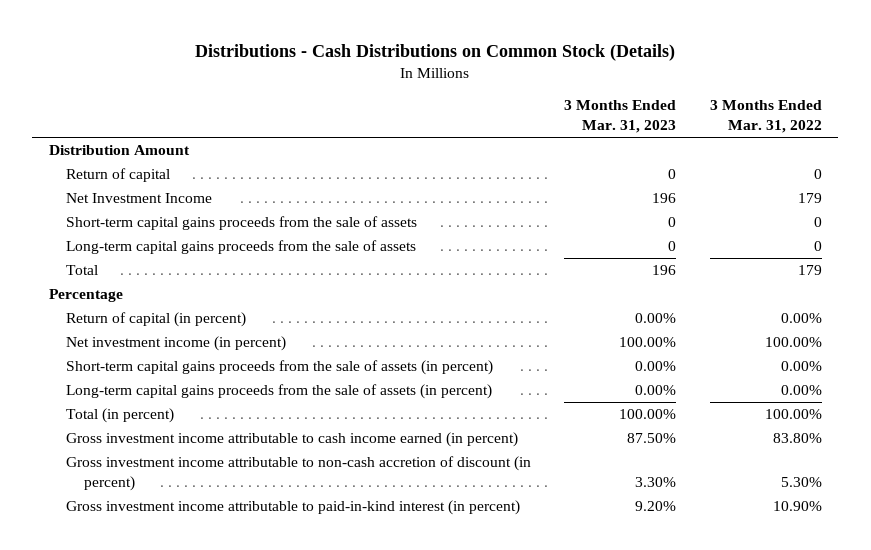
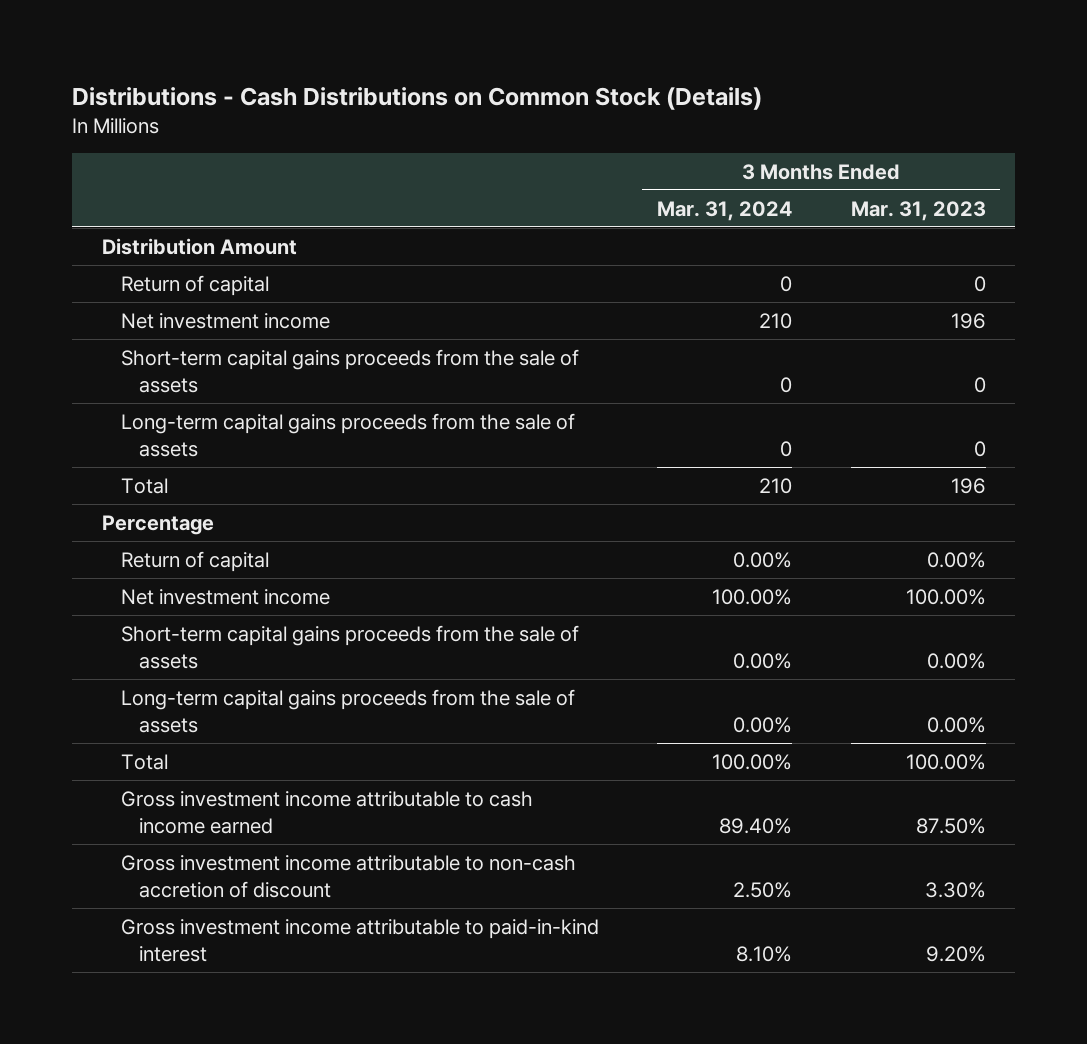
- | 3 Months Ended Mar. 31, 2023 | 3 Months Ended Mar. 31, 2022
+ | 3 Months Ended Mar. 31, 2024 | 3 Months Ended Mar. 31, 2023
- Net Investment Income | 196 | 179
+ Net investment income | 210 | 196
- Return of capital (in percent) | 0.00% | 0.00%
- Net investment income (in percent) | 100.00% | 100.00%
- Short-term capital gains proceeds from the sale of assets (in percent) | 0.00% | 0.00%
- Long-term capital gains proceeds from the sale of assets (in percent) | 0.00% | 0.00%
- Total (in percent) | 100.00% | 100.00%
- Gross investment income attributable to cash income earned (in percent) | 87.50% | 83.80%
- Gross investment income attributable to non-cash accretion of discount (in percent) | 3.30% | 5.30%
- Gross investment income attributable to paid-in-kind interest (in percent) | 9.20% | 10.90%
+ Return of capital | 0.00% | 0.00%
+ Net investment income | 100.00% | 100.00%
+ Short-term capital gains proceeds from the sale of assets | 0.00% | 0.00%
+ Long-term capital gains proceeds from the sale of assets | 0.00% | 0.00%
+ Total | 100.00% | 100.00%
+ Gross investment income attributable to cash income earned | 89.40% | 87.50%
+ Gross investment income attributable to non-cash accretion of discount | 2.50% | 3.30%
+ Gross investment income attributable to paid-in-kind interest | 8.10% | 9.20%

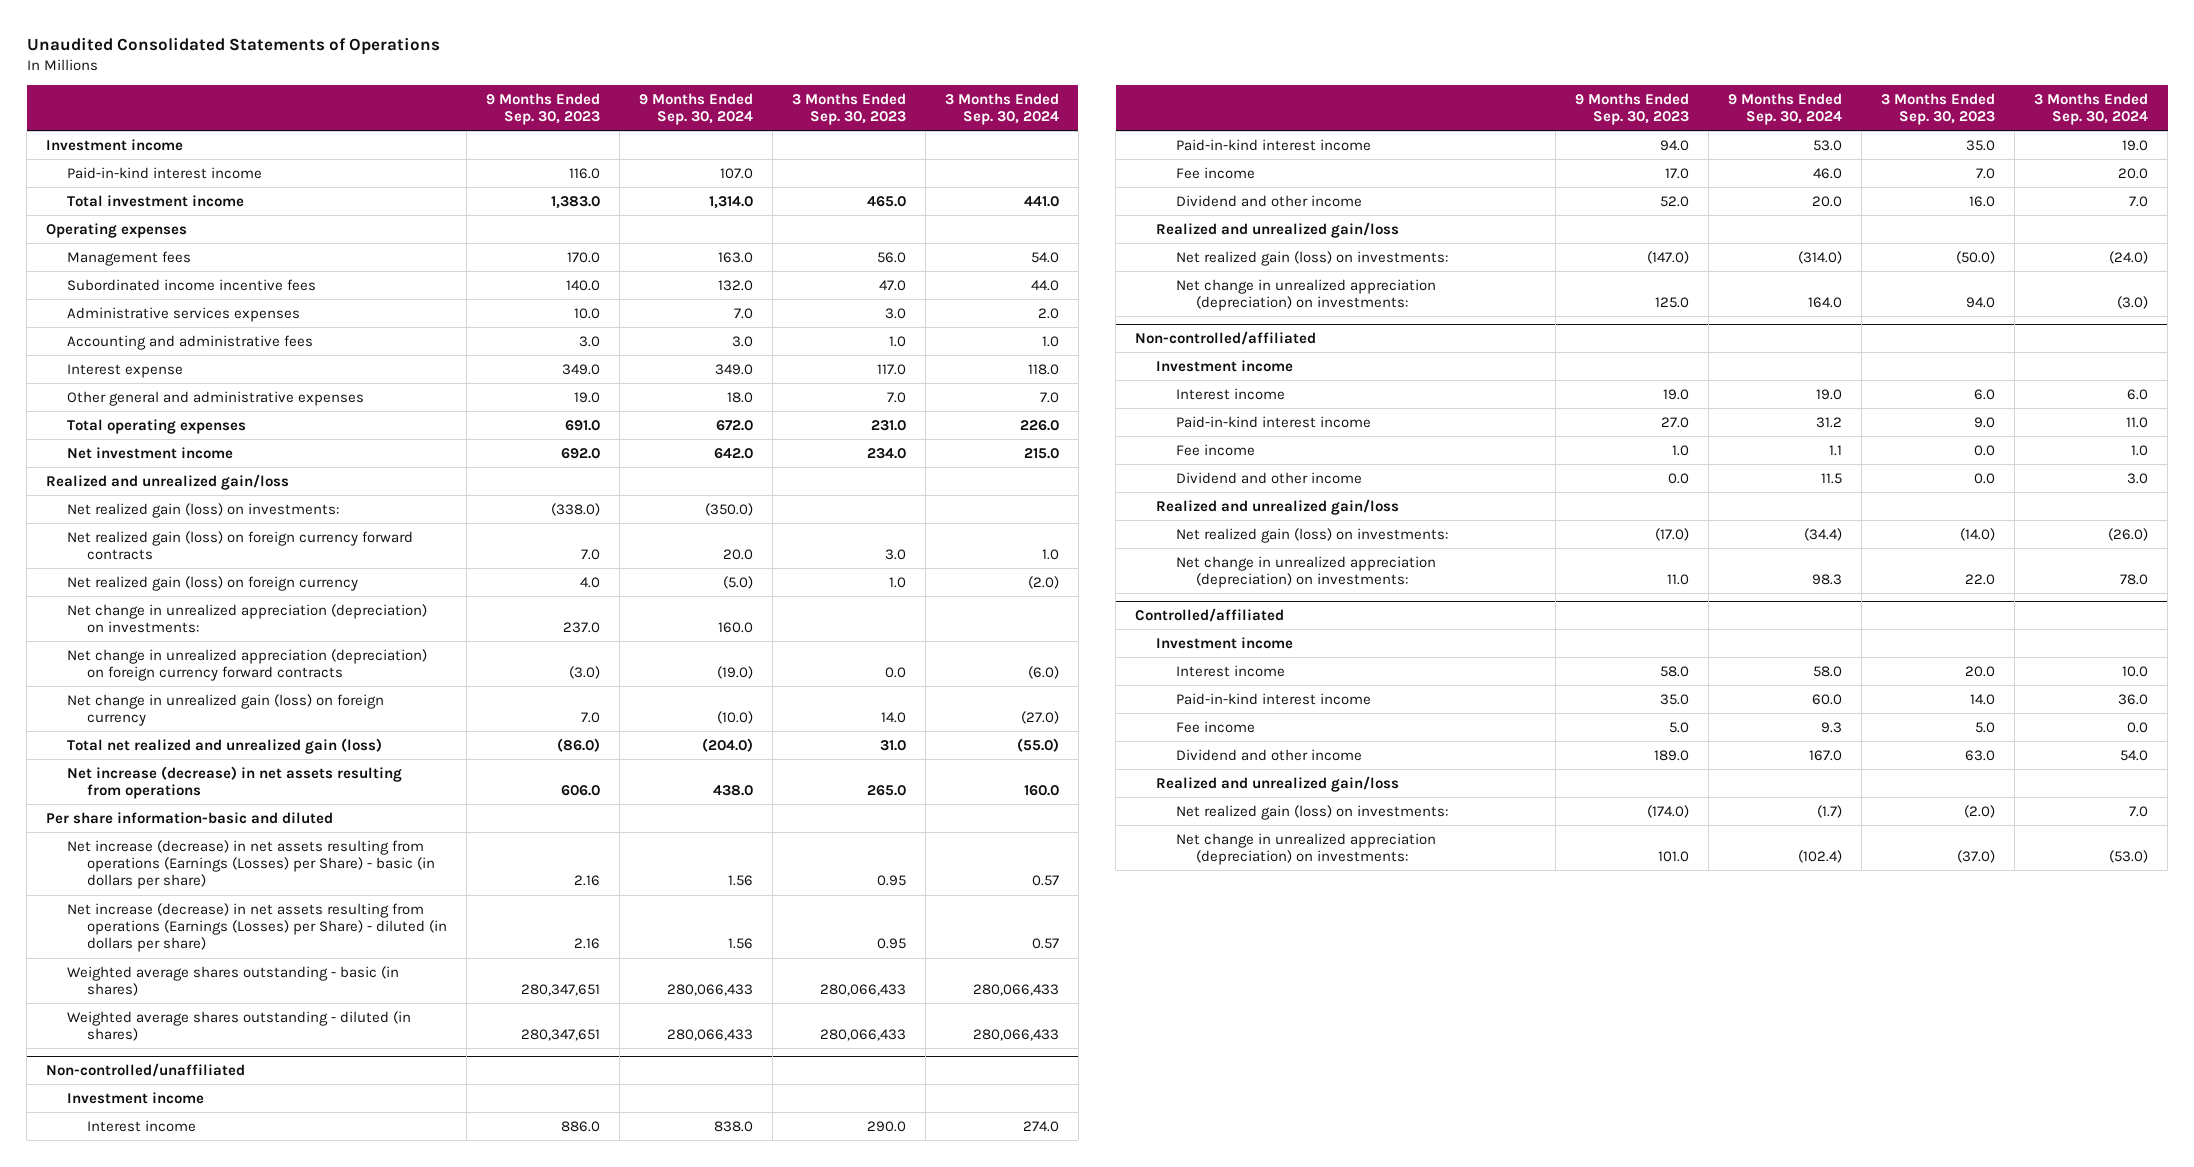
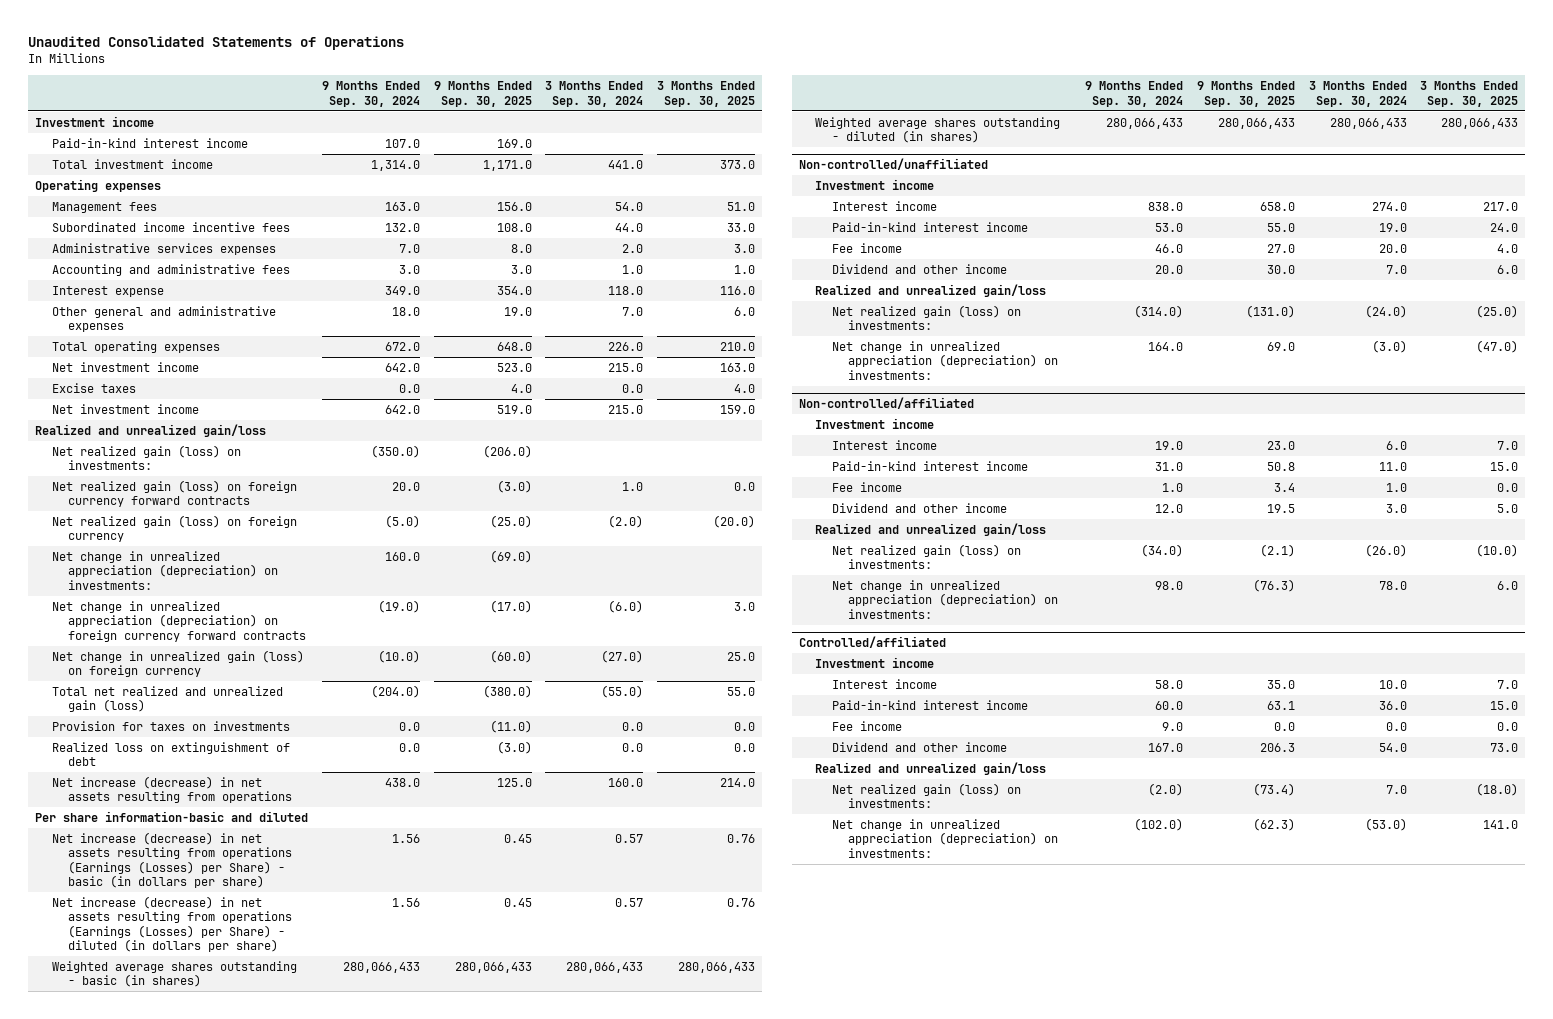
- | 9 Months Ended Sep. 30, 2023 | 9 Months Ended Sep. 30, 2024 | 3 Months Ended Sep. 30, 2023 | 3 Months Ended Sep. 30, 2024
+ | 9 Months Ended Sep. 30, 2024 | 9 Months Ended Sep. 30, 2025 | 3 Months Ended Sep. 30, 2024 | 3 Months Ended Sep. 30, 2025
+ Excise taxes | 0.0 | 4.0 | 0.0 | 4.0
+ Net investment income | 642.0 | 519.0 | 215.0 | 159.0
+ Provision for taxes on investments | 0.0 | (11.0) | 0.0 | 0.0
+ Realized loss on extinguishment of debt | 0.0 | (3.0) | 0.0 | 0.0
@ Non-controlled/affiliated
- Paid-in-kind interest income | 27.0 | 31.2 | 9.0 | 11.0
- Fee income | 1.0 | 1.1 | 0.0 | 1.0
- Dividend and other income | 0.0 | 11.5 | 0.0 | 3.0
+ Paid-in-kind interest income | 31.0 | 50.8 | 11.0 | 15.0
+ Fee income | 1.0 | 3.4 | 1.0 | 0.0
+ Dividend and other income | 12.0 | 19.5 | 3.0 | 5.0
- Net realized gain (loss) on investments: | (17.0) | (34.4) | (14.0) | (26.0)
- Net change in unrealized appreciation (depreciation) on investments: | 11.0 | 98.3 | 22.0 | 78.0
+ Net realized gain (loss) on investments: | (34.0) | (2.1) | (26.0) | (10.0)
+ Net change in unrealized appreciation (depreciation) on investments: | 98.0 | (76.3) | 78.0 | 6.0
@ Controlled/affiliated
- Fee income | 5.0 | 9.3 | 5.0 | 0.0
+ Fee income | 9.0 | 0.0 | 0.0 | 0.0
- Net realized gain (loss) on investments: | (174.0) | (1.7) | (2.0) | 7.0
- Net change in unrealized appreciation (depreciation) on investments: | 101.0 | (102.4) | (37.0) | (53.0)
+ Net realized gain (loss) on investments: | (2.0) | (73.4) | 7.0 | (18.0)
+ Net change in unrealized appreciation (depreciation) on investments: | (102.0) | (62.3) | (53.0) | 141.0

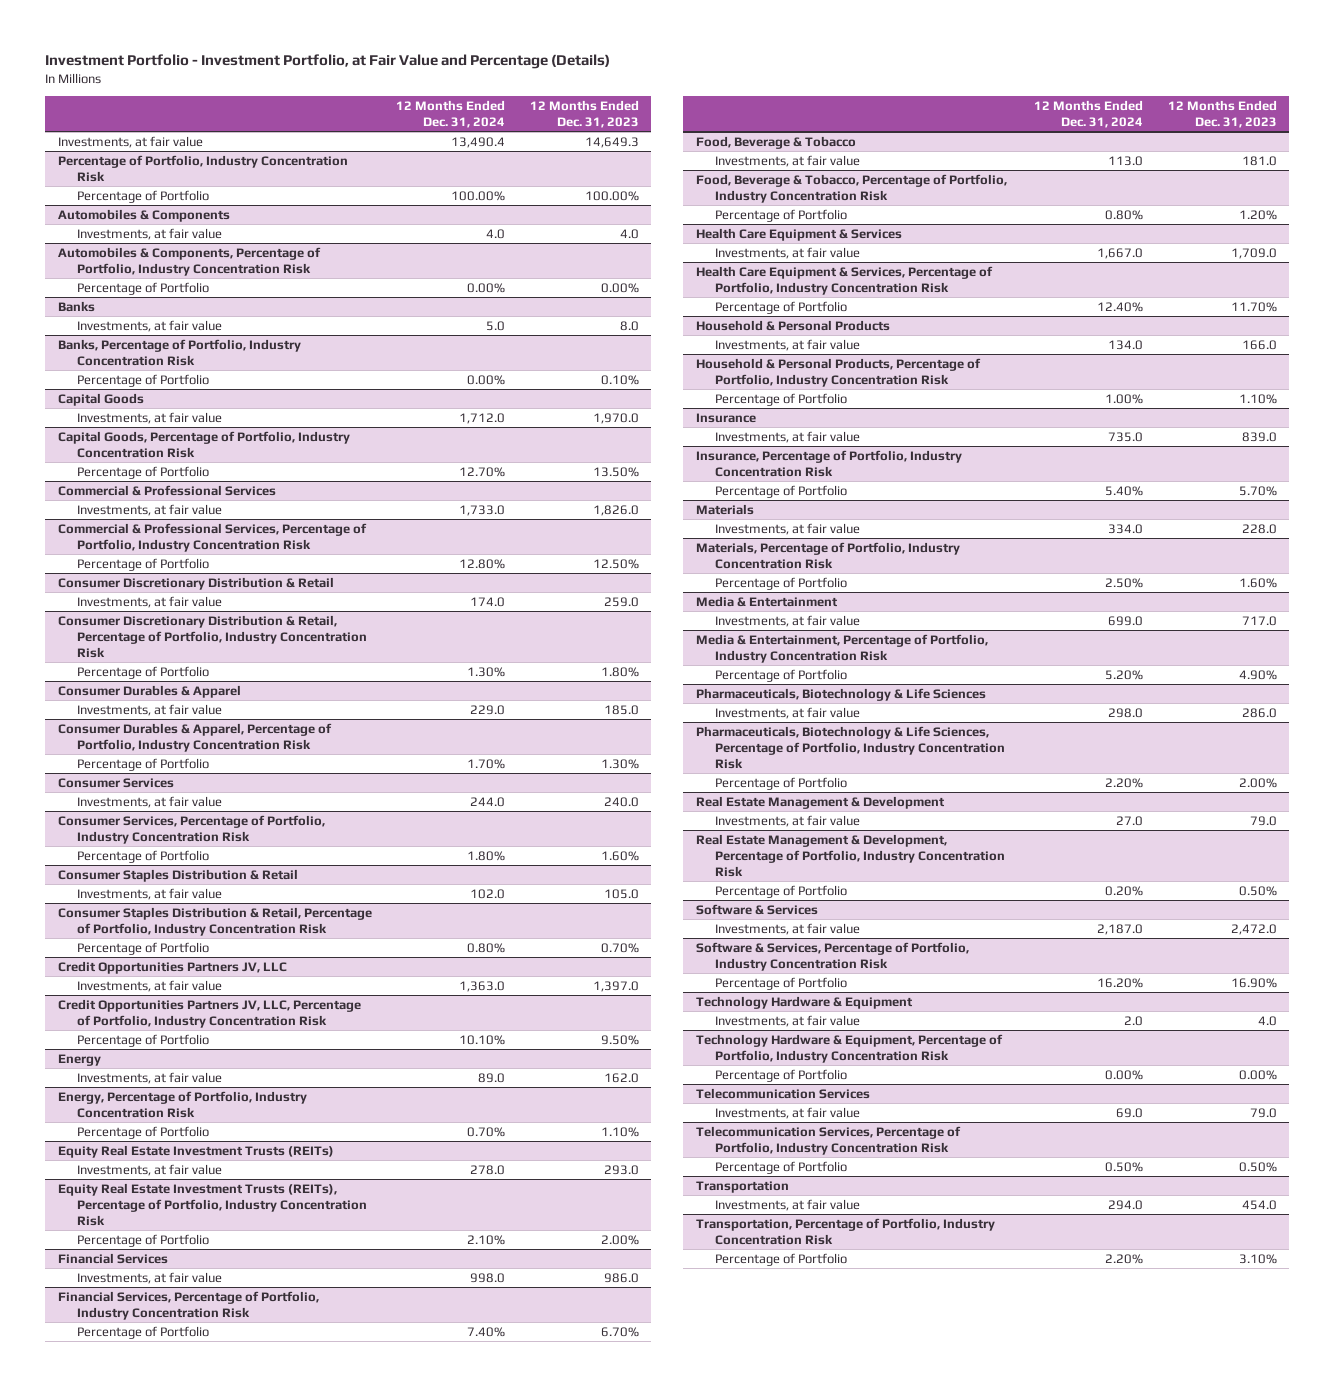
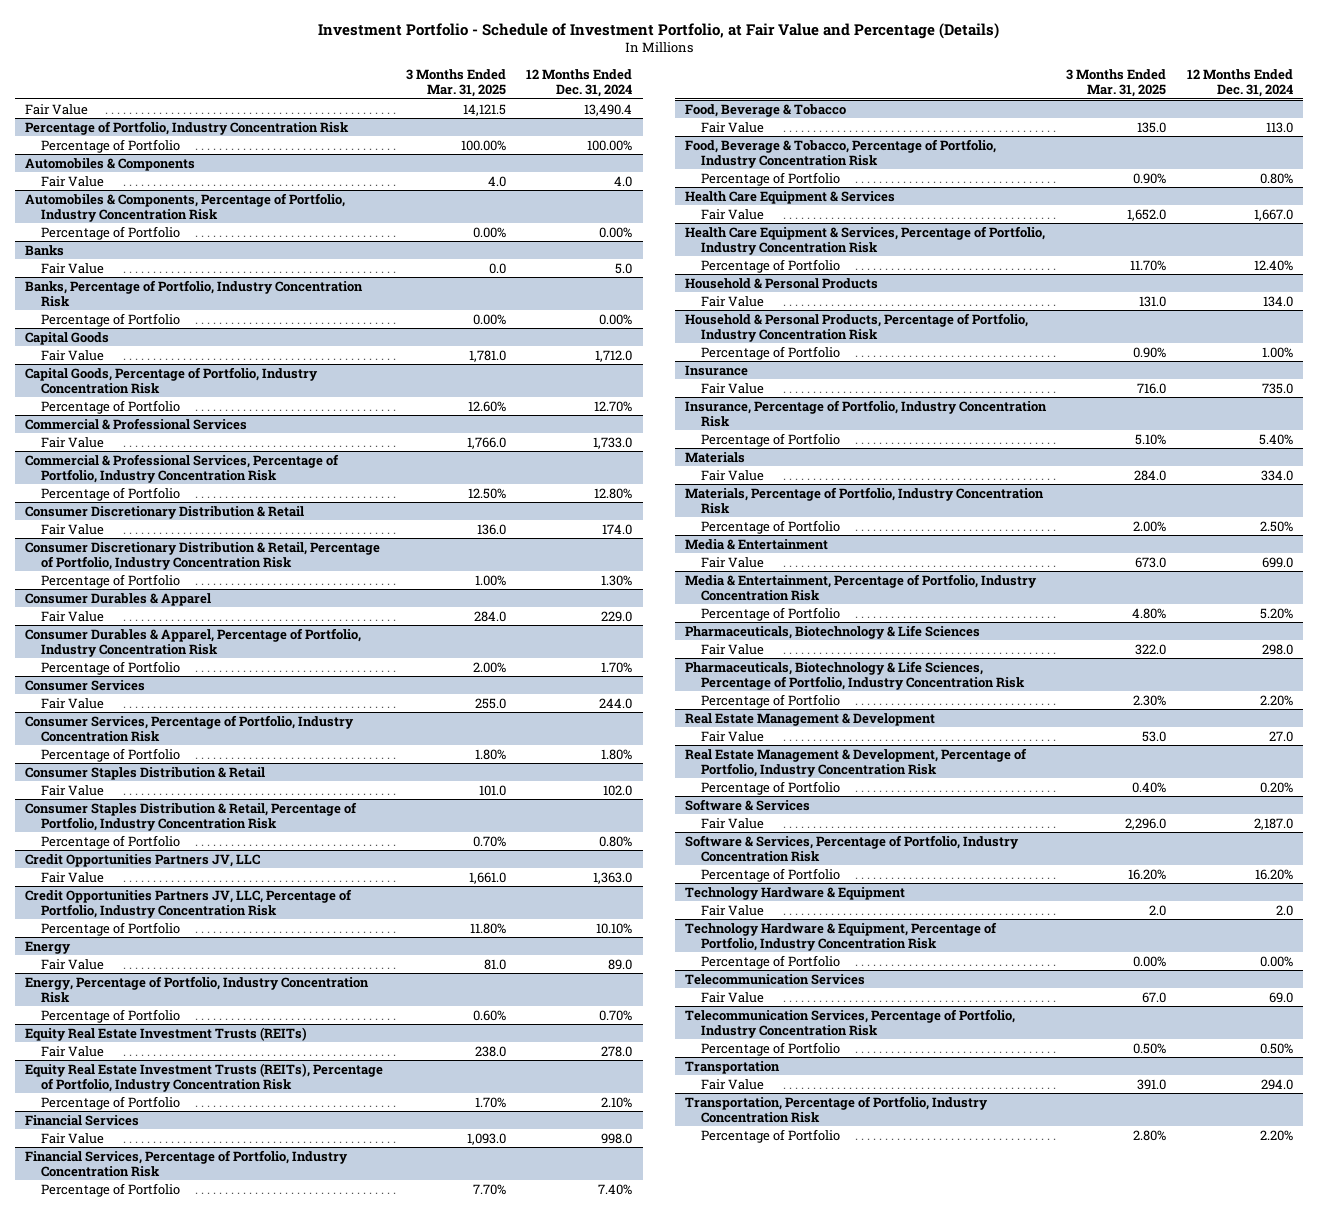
- Investment Portfolio - Investment Portfolio, at Fair Value and Percentage (Details)
+ Investment Portfolio - Schedule of Investment Portfolio, at Fair Value and Percentage (Details)
- | 12 Months Ended Dec. 31, 2024 | 12 Months Ended Dec. 31, 2023
+ | 3 Months Ended Mar. 31, 2025 | 12 Months Ended Dec. 31, 2024
- Investments, at fair value | 13,490.4 | 14,649.3
+ Fair Value | 14,121.5 | 13,490.4
@ Automobiles & Components
- Investments, at fair value | 4.0 | 4.0
+ Fair Value | 4.0 | 4.0
@ Banks
- Investments, at fair value | 5.0 | 8.0
+ Fair Value | 0.0 | 5.0
@ Capital Goods
- Investments, at fair value | 1,712.0 | 1,970.0
+ Fair Value | 1,781.0 | 1,712.0
@ Commercial & Professional Services
- Investments, at fair value | 1,733.0 | 1,826.0
+ Fair Value | 1,766.0 | 1,733.0
@ Consumer Discretionary Distribution & Retail
- Investments, at fair value | 174.0 | 259.0
+ Fair Value | 136.0 | 174.0
@ Consumer Durables & Apparel
- Investments, at fair value | 229.0 | 185.0
+ Fair Value | 284.0 | 229.0
@ Consumer Services
- Investments, at fair value | 244.0 | 240.0
+ Fair Value | 255.0 | 244.0
@ Consumer Staples Distribution & Retail
- Investments, at fair value | 102.0 | 105.0
+ Fair Value | 101.0 | 102.0
@ Credit Opportunities Partners JV, LLC
- Investments, at fair value | 1,363.0 | 1,397.0
+ Fair Value | 1,661.0 | 1,363.0
@ Energy
- Investments, at fair value | 89.0 | 162.0
+ Fair Value | 81.0 | 89.0
@ Equity Real Estate Investment Trusts (REITs)
- Investments, at fair value | 278.0 | 293.0
+ Fair Value | 238.0 | 278.0
@ Financial Services
- Investments, at fair value | 998.0 | 986.0
+ Fair Value | 1,093.0 | 998.0
@ Food, Beverage & Tobacco
- Investments, at fair value | 113.0 | 181.0
+ Fair Value | 135.0 | 113.0
@ Health Care Equipment & Services
- Investments, at fair value | 1,667.0 | 1,709.0
+ Fair Value | 1,652.0 | 1,667.0
@ Household & Personal Products
- Investments, at fair value | 134.0 | 166.0
+ Fair Value | 131.0 | 134.0
@ Insurance
- Investments, at fair value | 735.0 | 839.0
+ Fair Value | 716.0 | 735.0
@ Materials
- Investments, at fair value | 334.0 | 228.0
+ Fair Value | 284.0 | 334.0
@ Media & Entertainment
- Investments, at fair value | 699.0 | 717.0
+ Fair Value | 673.0 | 699.0
@ Pharmaceuticals, Biotechnology & Life Sciences
- Investments, at fair value | 298.0 | 286.0
+ Fair Value | 322.0 | 298.0
@ Real Estate Management & Development
- Investments, at fair value | 27.0 | 79.0
+ Fair Value | 53.0 | 27.0
@ Software & Services
- Investments, at fair value | 2,187.0 | 2,472.0
+ Fair Value | 2,296.0 | 2,187.0
@ Technology Hardware & Equipment
- Investments, at fair value | 2.0 | 4.0
+ Fair Value | 2.0 | 2.0
@ Telecommunication Services
- Investments, at fair value | 69.0 | 79.0
+ Fair Value | 67.0 | 69.0
@ Transportation
- Investments, at fair value | 294.0 | 454.0
+ Fair Value | 391.0 | 294.0

